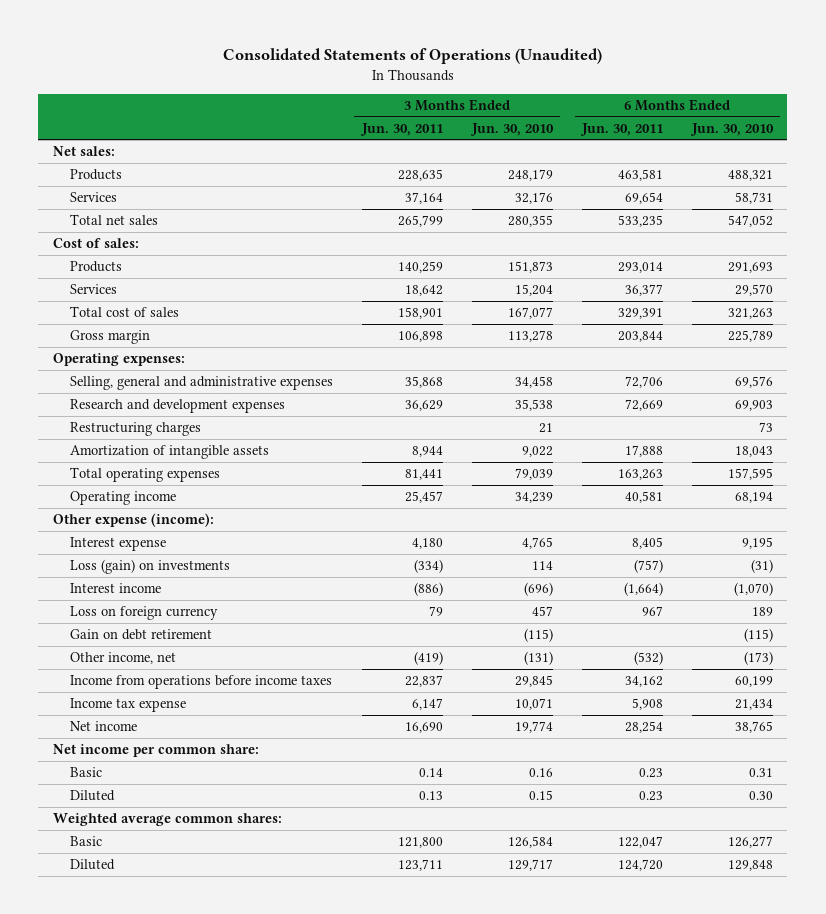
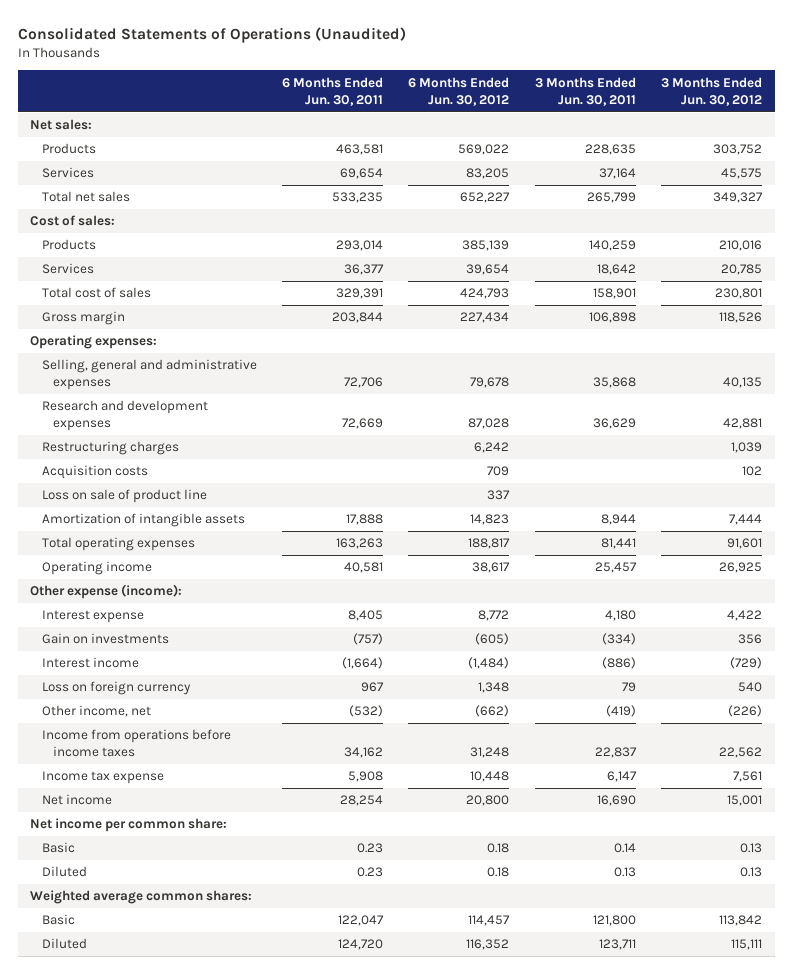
- | 3 Months Ended Jun. 30, 2011 | 3 Months Ended Jun. 30, 2010 | 6 Months Ended Jun. 30, 2011 | 6 Months Ended Jun. 30, 2010
+ | 6 Months Ended Jun. 30, 2011 | 6 Months Ended Jun. 30, 2012 | 3 Months Ended Jun. 30, 2011 | 3 Months Ended Jun. 30, 2012
+ Acquisition costs | | 709 | | 102
+ Loss on sale of product line | | 337 | |
- Loss (gain) on investments | (334) | 114 | (757) | (31)
+ Gain on investments | (757) | (605) | (334) | 356
- Gain on debt retirement | | (115) | | (115)

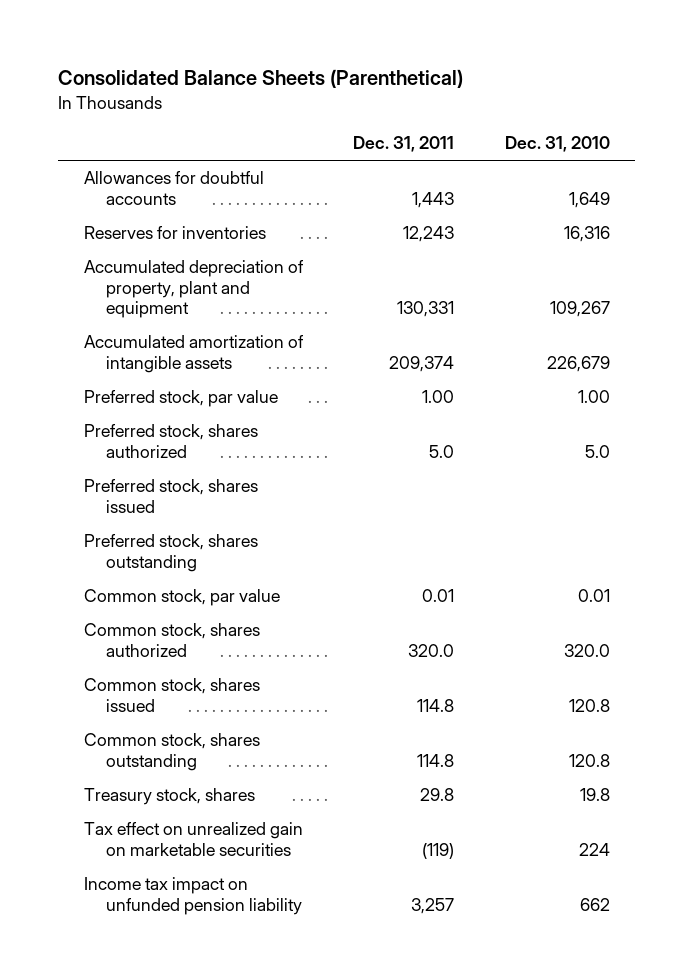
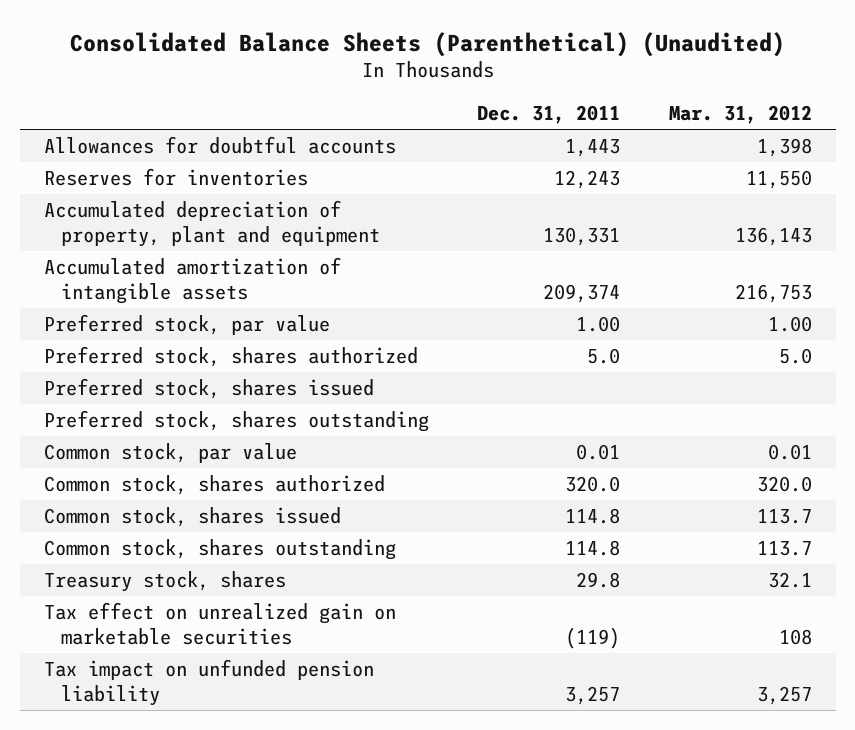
- Consolidated Balance Sheets (Parenthetical)
+ Consolidated Balance Sheets (Parenthetical) (Unaudited)
- | Dec. 31, 2011 | Dec. 31, 2010
+ | Dec. 31, 2011 | Mar. 31, 2012
- Income tax impact on unfunded pension liability | 3,257 | 662
+ Tax impact on unfunded pension liability | 3,257 | 3,257

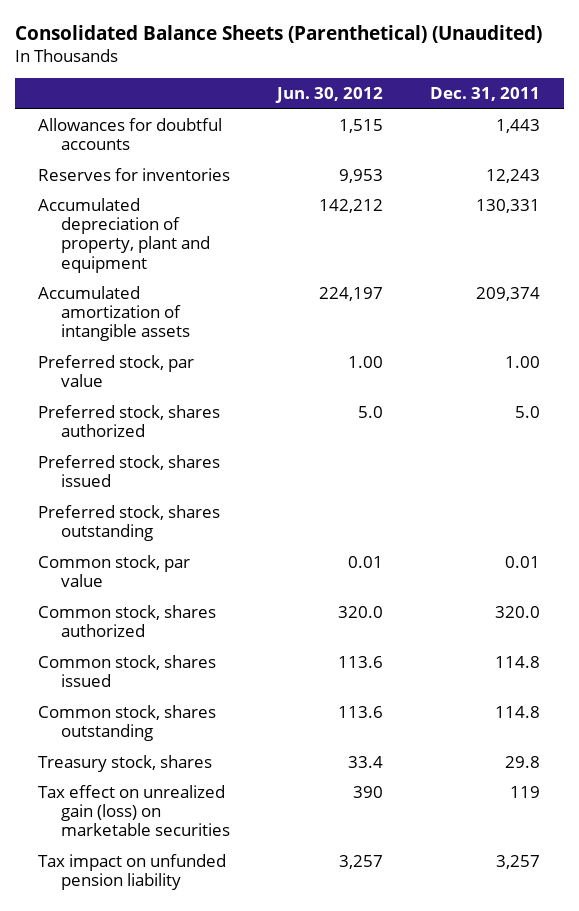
- | Dec. 31, 2011 | Mar. 31, 2012
+ | Jun. 30, 2012 | Dec. 31, 2011
- Tax effect on unrealized gain on marketable securities | (119) | 108
+ Tax effect on unrealized gain (loss) on marketable securities | 390 | 119

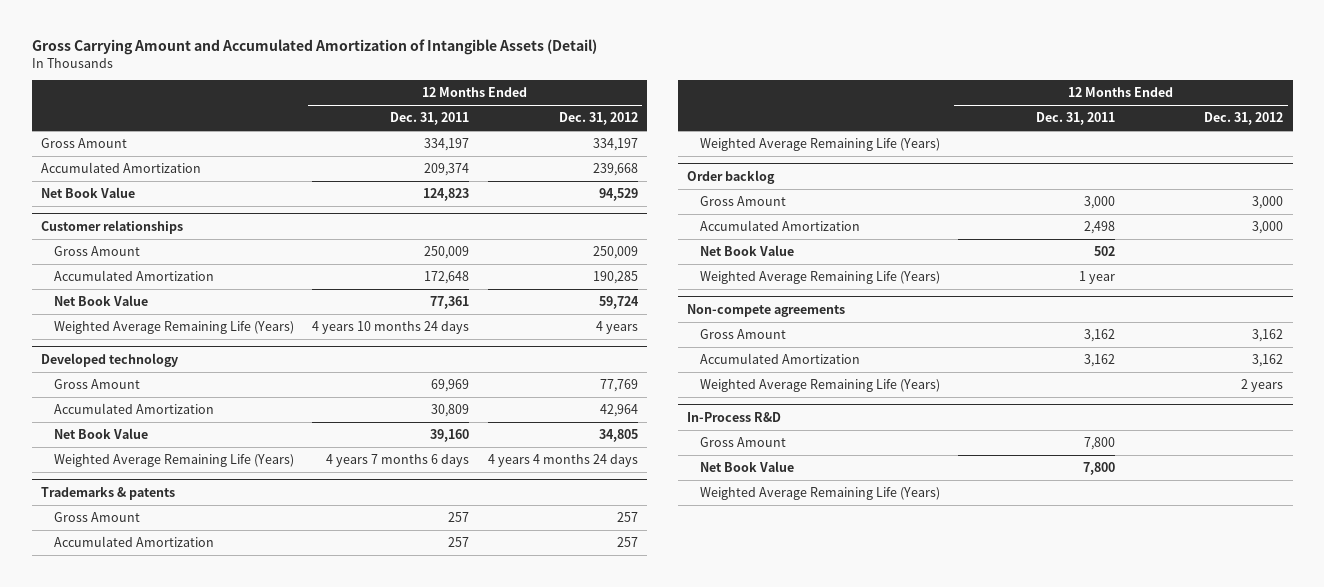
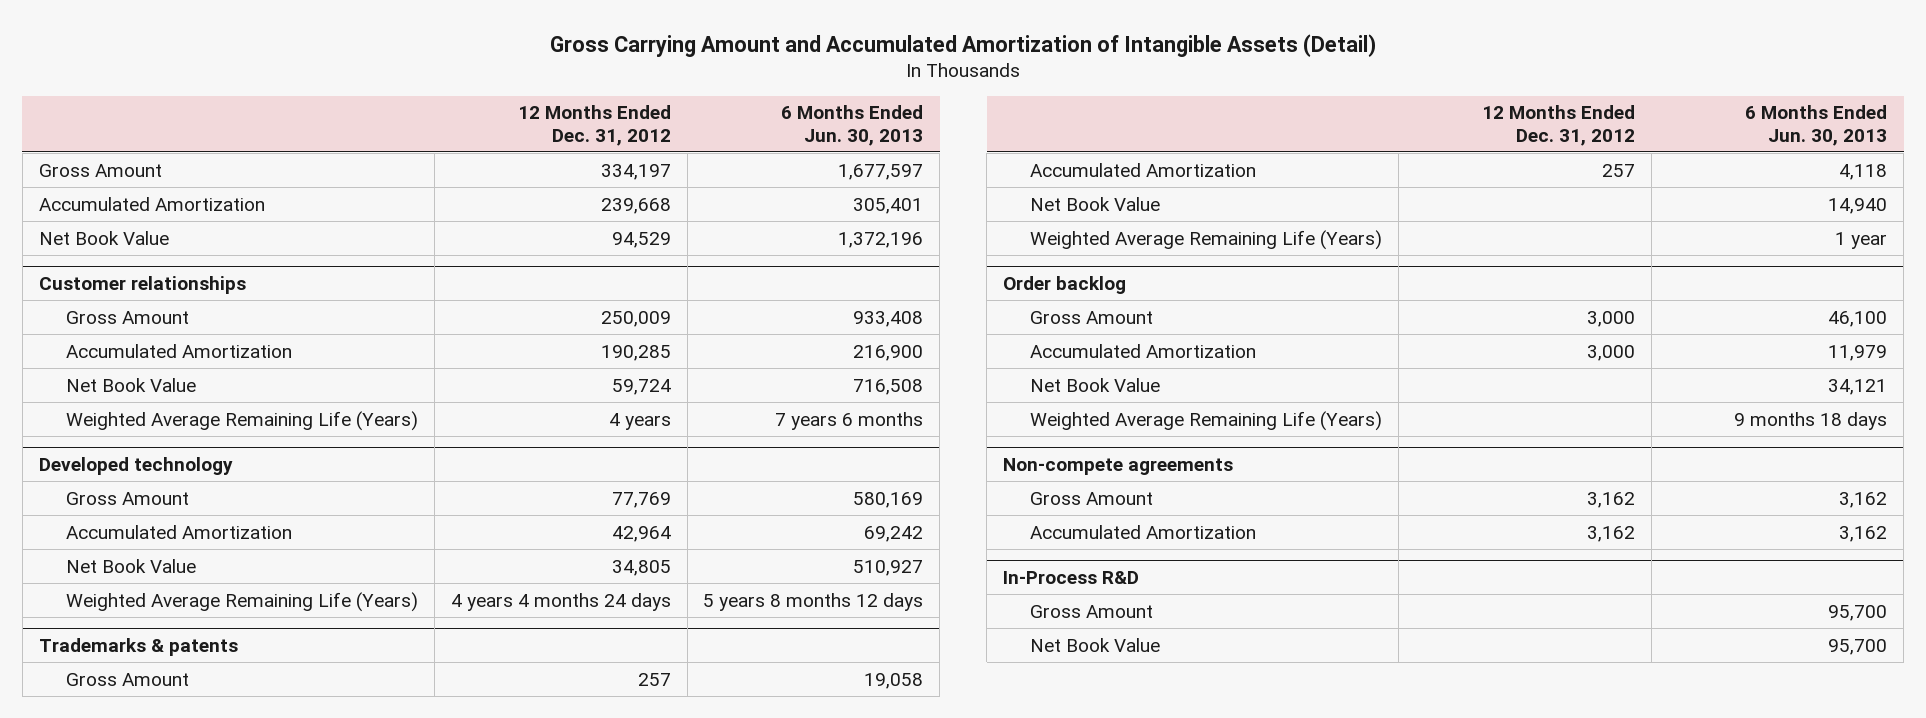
- | 12 Months Ended Dec. 31, 2011 | 12 Months Ended Dec. 31, 2012
+ | 12 Months Ended Dec. 31, 2012 | 6 Months Ended Jun. 30, 2013
@ Trademarks & patents
+ Net Book Value | | 14,940
@ Non-compete agreements
- Weighted Average Remaining Life (Years) | | 2 years
@ In-Process R&D
- Weighted Average Remaining Life (Years)

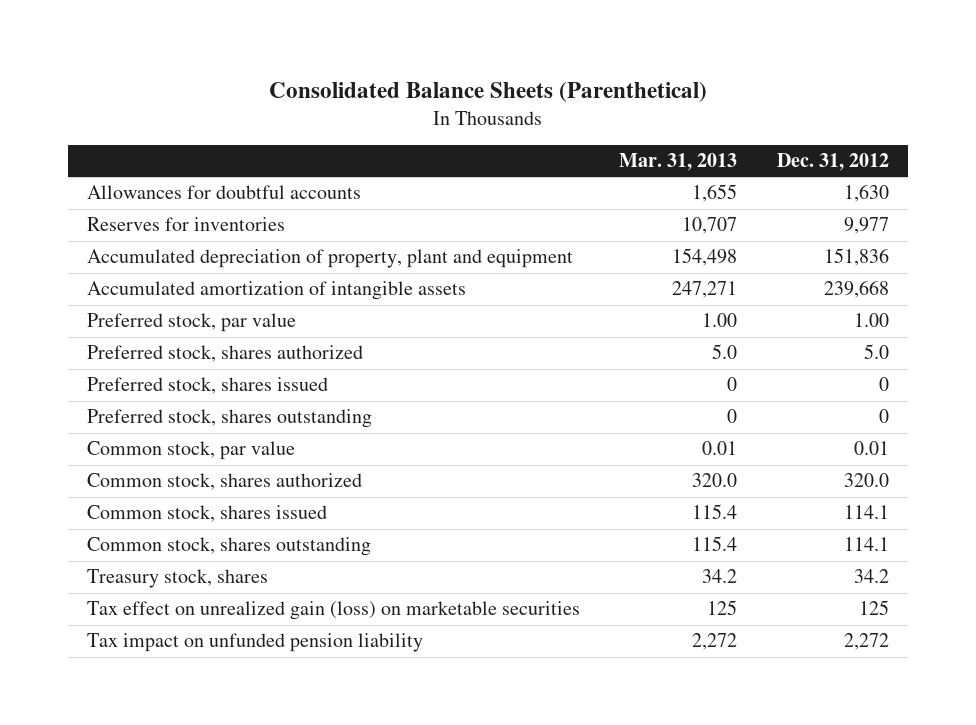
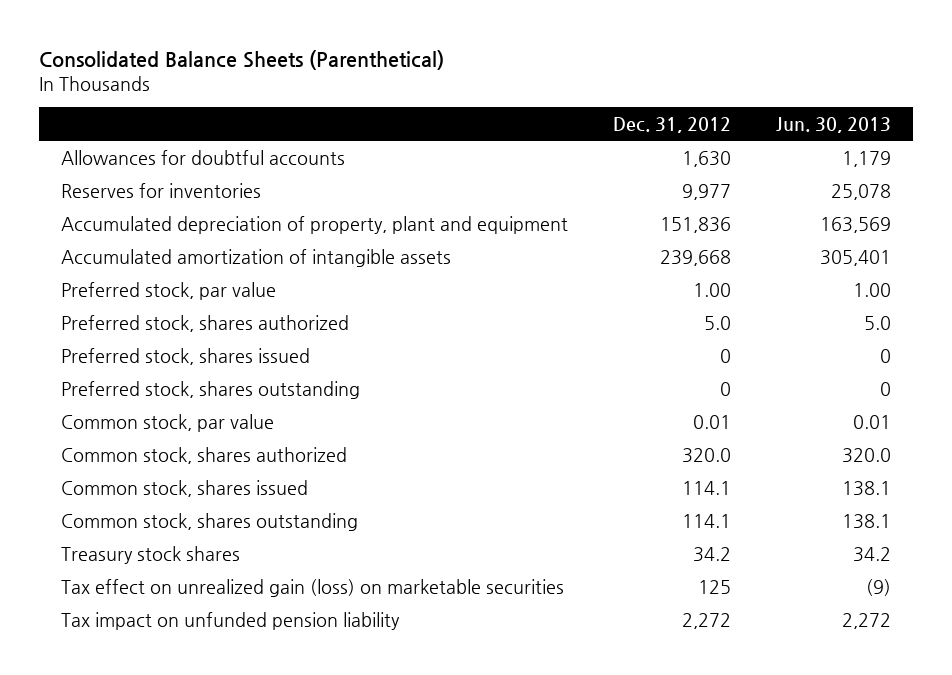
- | Mar. 31, 2013 | Dec. 31, 2012
+ | Dec. 31, 2012 | Jun. 30, 2013
- Treasury stock, shares | 34.2 | 34.2
+ Treasury stock shares | 34.2 | 34.2

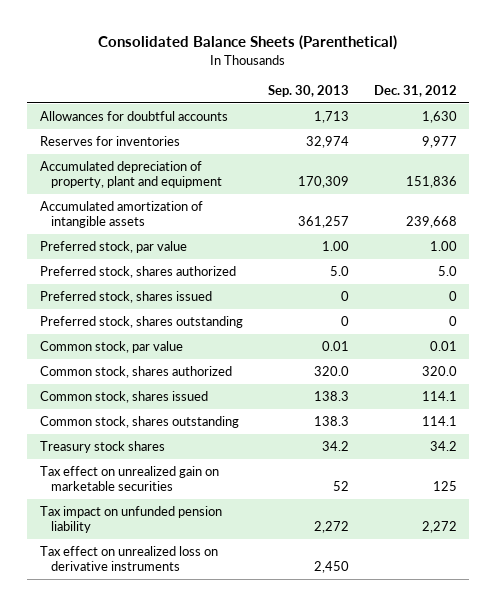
- | Dec. 31, 2012 | Jun. 30, 2013
+ | Sep. 30, 2013 | Dec. 31, 2012
- Tax effect on unrealized gain (loss) on marketable securities | 125 | (9)
+ Tax effect on unrealized gain on marketable securities | 52 | 125
+ Tax effect on unrealized loss on derivative instruments | 2,450 |

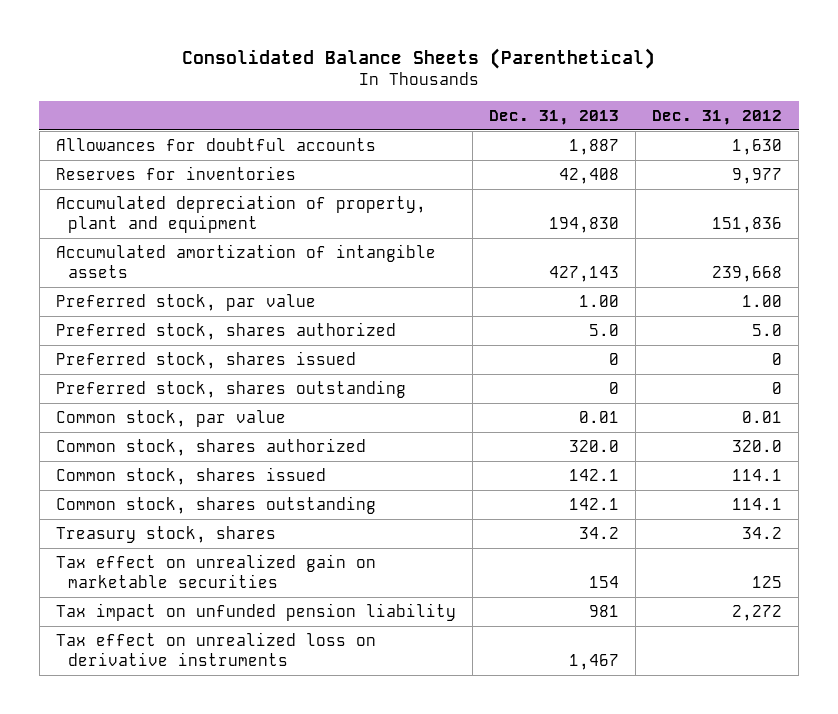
- | Sep. 30, 2013 | Dec. 31, 2012
+ | Dec. 31, 2013 | Dec. 31, 2012
- Treasury stock shares | 34.2 | 34.2
+ Treasury stock, shares | 34.2 | 34.2

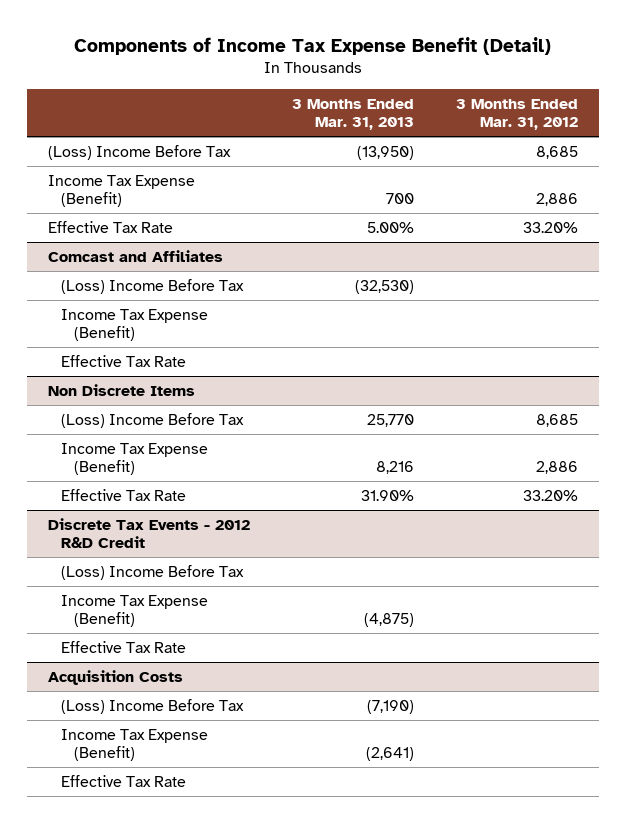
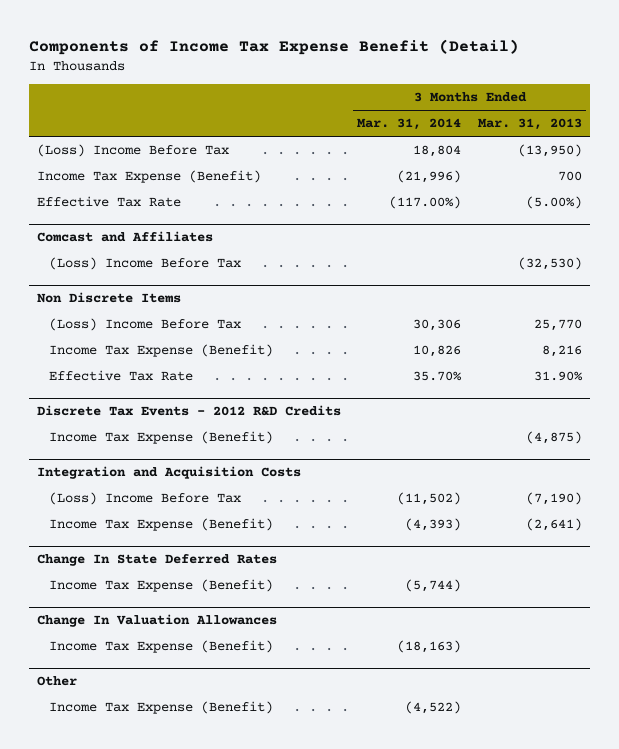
- | 3 Months Ended Mar. 31, 2013 | 3 Months Ended Mar. 31, 2012
+ | 3 Months Ended Mar. 31, 2014 | 3 Months Ended Mar. 31, 2013
- Effective Tax Rate | 5.00% | 33.20%
+ Effective Tax Rate | (117.00%) | (5.00%)
@ Comcast and Affiliates
- Income Tax Expense (Benefit)
- Effective Tax Rate
- Discrete Tax Events - 2012 R&D Credit
- (Loss) Income Before Tax
+ Discrete Tax Events - 2012 R&D Credits
- Effective Tax Rate
- Acquisition Costs
+ Integration and Acquisition Costs
- Effective Tax Rate
+ Change In State Deferred Rates
+ Income Tax Expense (Benefit) | (5,744) |
+ Change In Valuation Allowances
+ Income Tax Expense (Benefit) | (18,163) |
+ Other
+ Income Tax Expense (Benefit) | (4,522) |

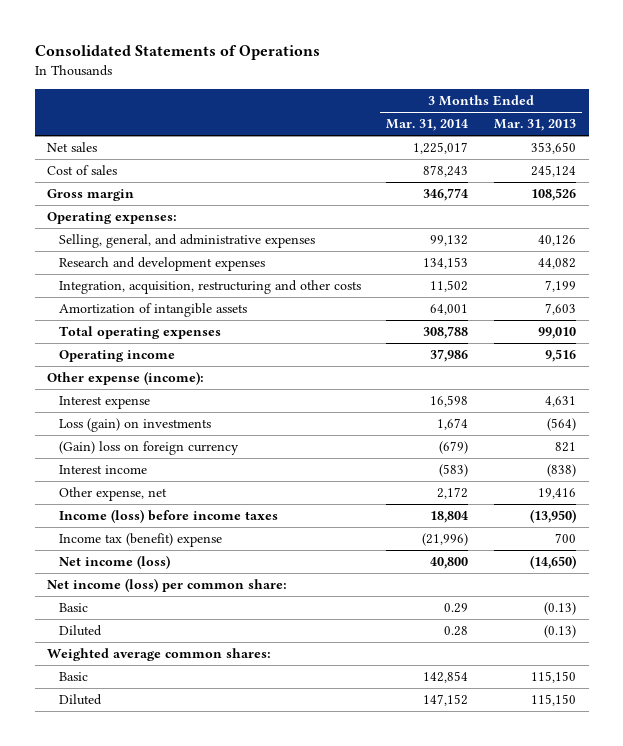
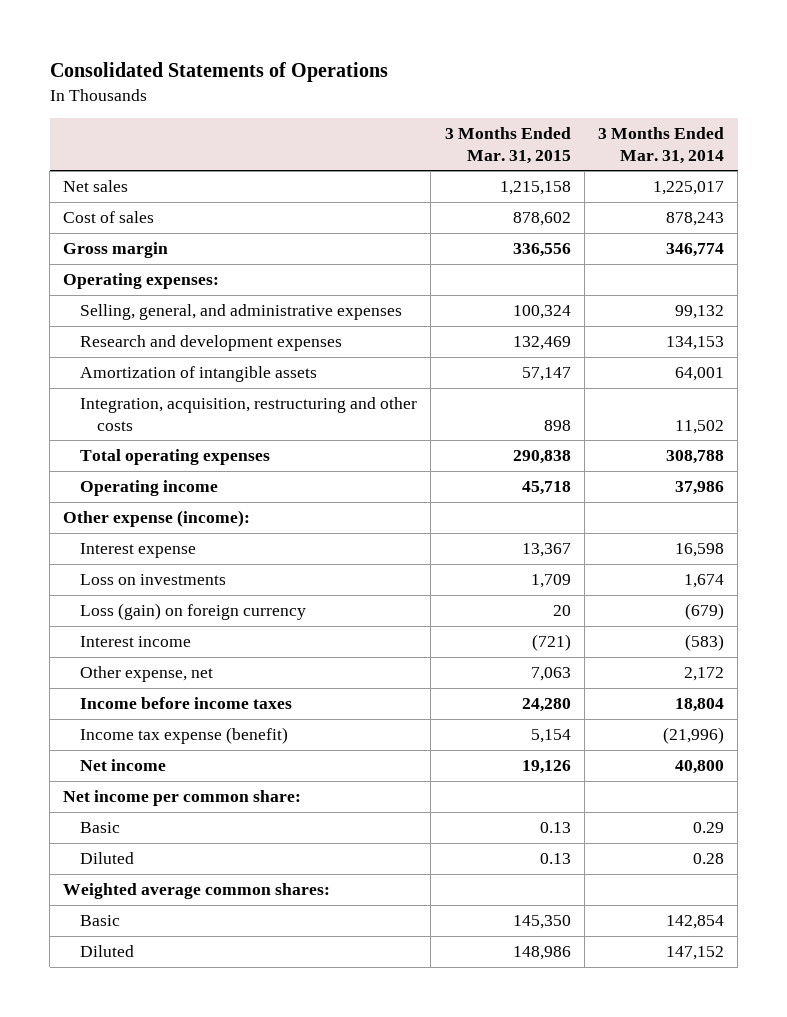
- | 3 Months Ended Mar. 31, 2014 | 3 Months Ended Mar. 31, 2013
+ | 3 Months Ended Mar. 31, 2015 | 3 Months Ended Mar. 31, 2014
moved down: Integration, acquisition, restructuring and other costs | 898 | 11,502
- Loss (gain) on investments | 1,674 | (564)
- (Gain) loss on foreign currency | (679) | 821
+ Loss on investments | 1,709 | 1,674
+ Loss (gain) on foreign currency | 20 | (679)
- Income (loss) before income taxes | 18,804 | (13,950)
- Income tax (benefit) expense | (21,996) | 700
- Net income (loss) | 40,800 | (14,650)
- Net income (loss) per common share:
+ Income before income taxes | 24,280 | 18,804
+ Income tax expense (benefit) | 5,154 | (21,996)
+ Net income | 19,126 | 40,800
+ Net income per common share:

